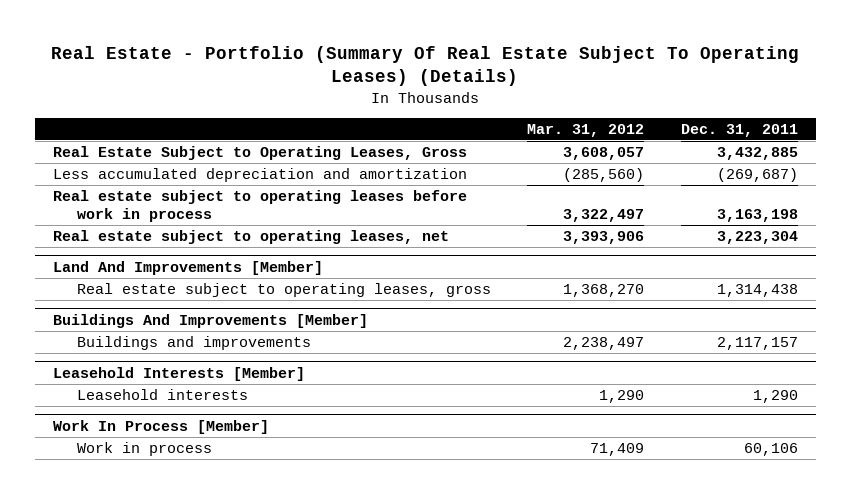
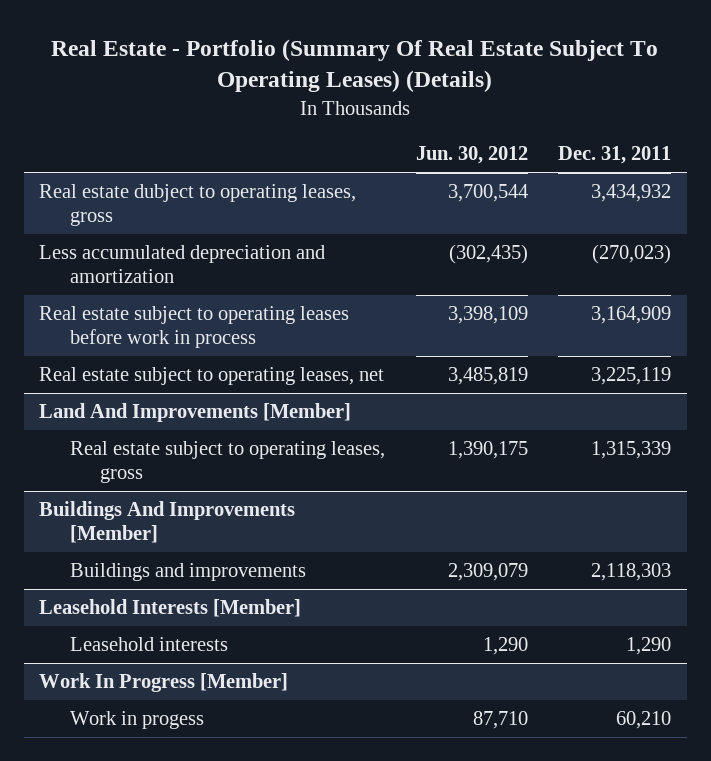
- | Mar. 31, 2012 | Dec. 31, 2011
+ | Jun. 30, 2012 | Dec. 31, 2011
- Real Estate Subject to Operating Leases, Gross | 3,608,057 | 3,432,885
- Less accumulated depreciation and amortization | (285,560) | (269,687)
- Real estate subject to operating leases before work in process | 3,322,497 | 3,163,198
- Real estate subject to operating leases, net | 3,393,906 | 3,223,304
+ Real estate dubject to operating leases, gross | 3,700,544 | 3,434,932
+ Less accumulated depreciation and amortization | (302,435) | (270,023)
+ Real estate subject to operating leases before work in process | 3,398,109 | 3,164,909
+ Real estate subject to operating leases, net | 3,485,819 | 3,225,119
@ Land And Improvements [Member]
- Real estate subject to operating leases, gross | 1,368,270 | 1,314,438
+ Real estate subject to operating leases, gross | 1,390,175 | 1,315,339
@ Buildings And Improvements [Member]
- Buildings and improvements | 2,238,497 | 2,117,157
+ Buildings and improvements | 2,309,079 | 2,118,303
- Work In Process [Member]
- Work in process | 71,409 | 60,106
+ Work In Progress [Member]
+ Work in progess | 87,710 | 60,210

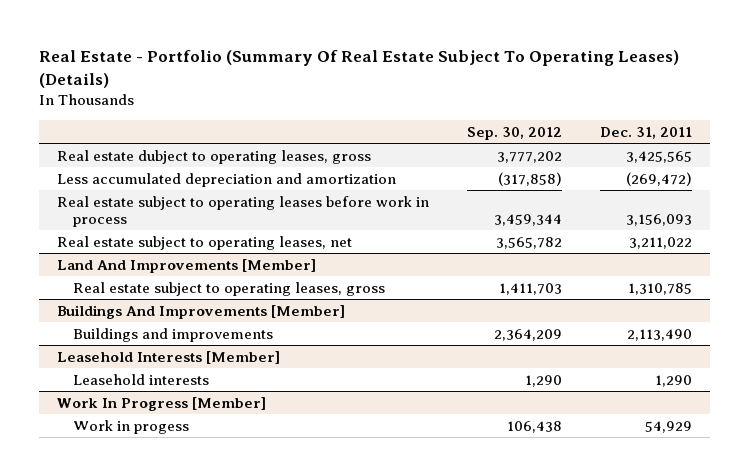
- | Jun. 30, 2012 | Dec. 31, 2011
+ | Sep. 30, 2012 | Dec. 31, 2011
- Real estate dubject to operating leases, gross | 3,700,544 | 3,434,932
- Less accumulated depreciation and amortization | (302,435) | (270,023)
- Real estate subject to operating leases before work in process | 3,398,109 | 3,164,909
- Real estate subject to operating leases, net | 3,485,819 | 3,225,119
+ Real estate dubject to operating leases, gross | 3,777,202 | 3,425,565
+ Less accumulated depreciation and amortization | (317,858) | (269,472)
+ Real estate subject to operating leases before work in process | 3,459,344 | 3,156,093
+ Real estate subject to operating leases, net | 3,565,782 | 3,211,022
@ Land And Improvements [Member]
- Real estate subject to operating leases, gross | 1,390,175 | 1,315,339
+ Real estate subject to operating leases, gross | 1,411,703 | 1,310,785
@ Buildings And Improvements [Member]
- Buildings and improvements | 2,309,079 | 2,118,303
+ Buildings and improvements | 2,364,209 | 2,113,490
@ Work In Progress [Member]
- Work in progess | 87,710 | 60,210
+ Work in progess | 106,438 | 54,929

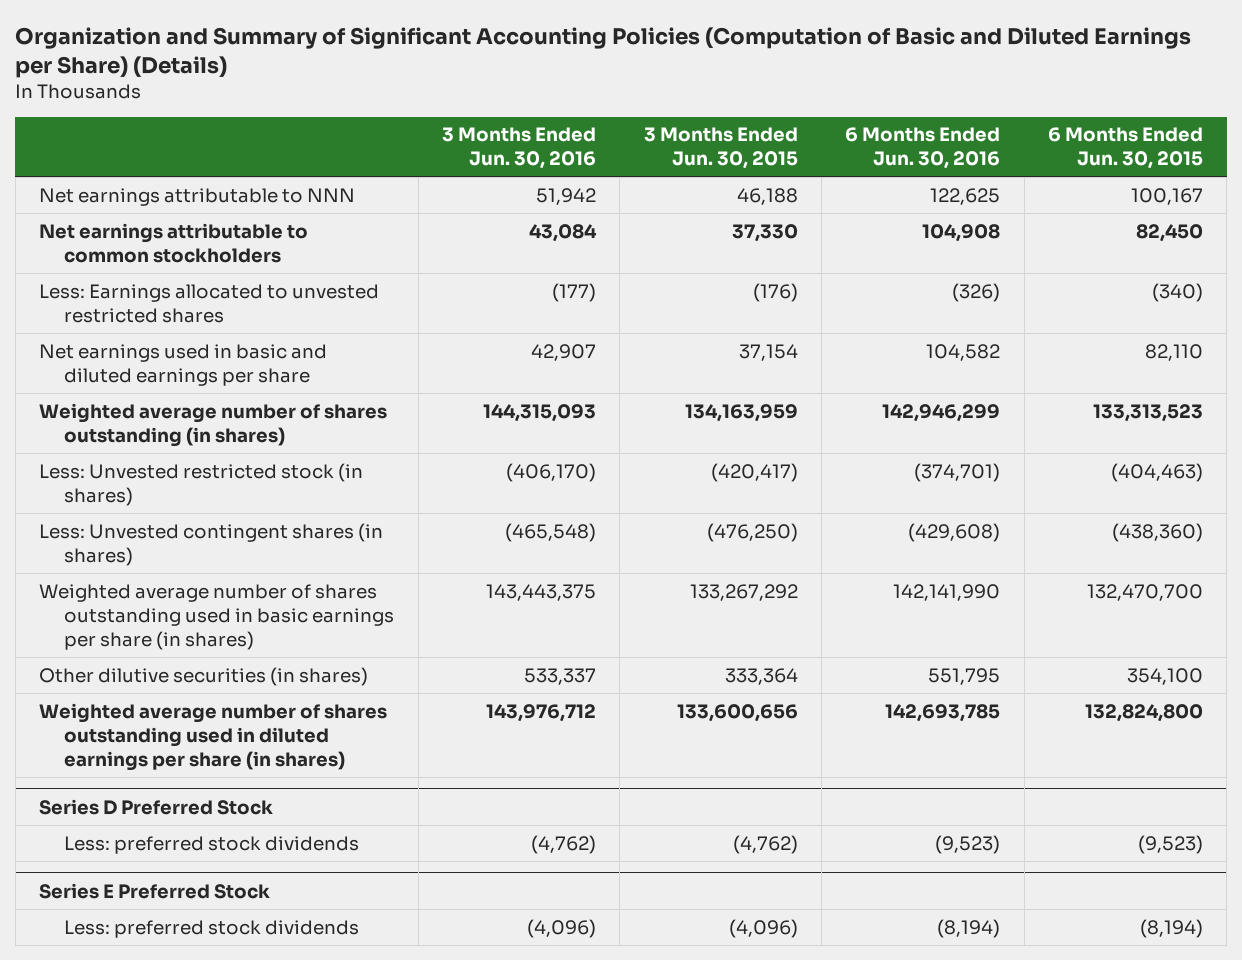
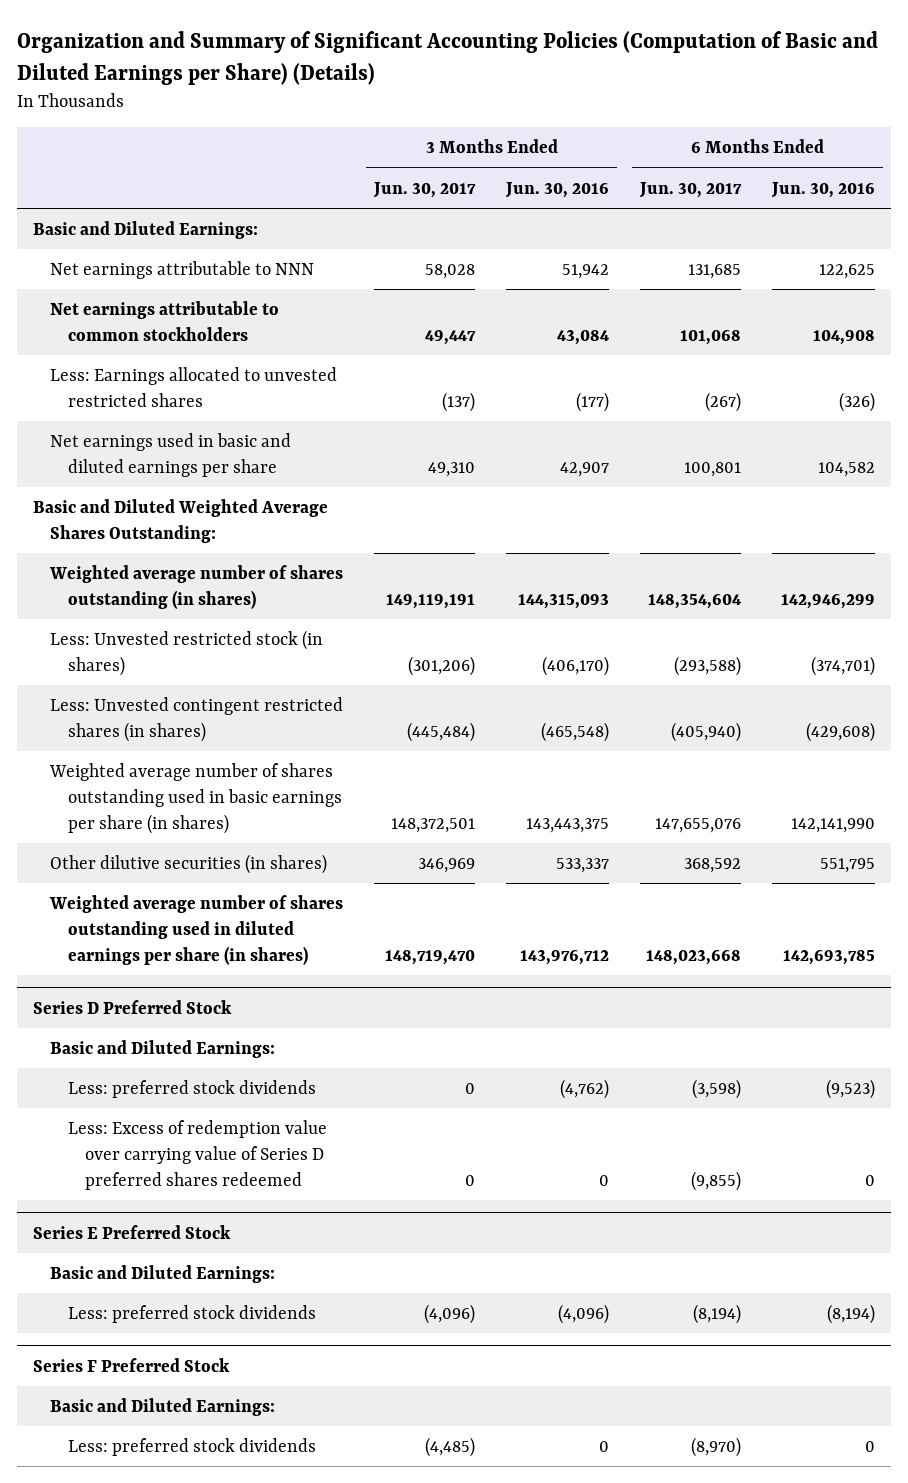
- | 3 Months Ended Jun. 30, 2016 | 3 Months Ended Jun. 30, 2015 | 6 Months Ended Jun. 30, 2016 | 6 Months Ended Jun. 30, 2015
+ | 3 Months Ended Jun. 30, 2017 | 3 Months Ended Jun. 30, 2016 | 6 Months Ended Jun. 30, 2017 | 6 Months Ended Jun. 30, 2016
+ Basic and Diluted Earnings:
+ Basic and Diluted Weighted Average Shares Outstanding:
- Less: Unvested contingent shares (in shares) | (465,548) | (476,250) | (429,608) | (438,360)
+ Less: Unvested contingent restricted shares (in shares) | (445,484) | (465,548) | (405,940) | (429,608)
@ Series D Preferred Stock
+ Basic and Diluted Earnings:
+ Less: Excess of redemption value over carrying value of Series D preferred shares redeemed | 0 | 0 | (9,855) | 0
@ Series E Preferred Stock
+ Basic and Diluted Earnings:
+ Series F Preferred Stock
+ Basic and Diluted Earnings:
+ Less: preferred stock dividends | (4,485) | 0 | (8,970) | 0

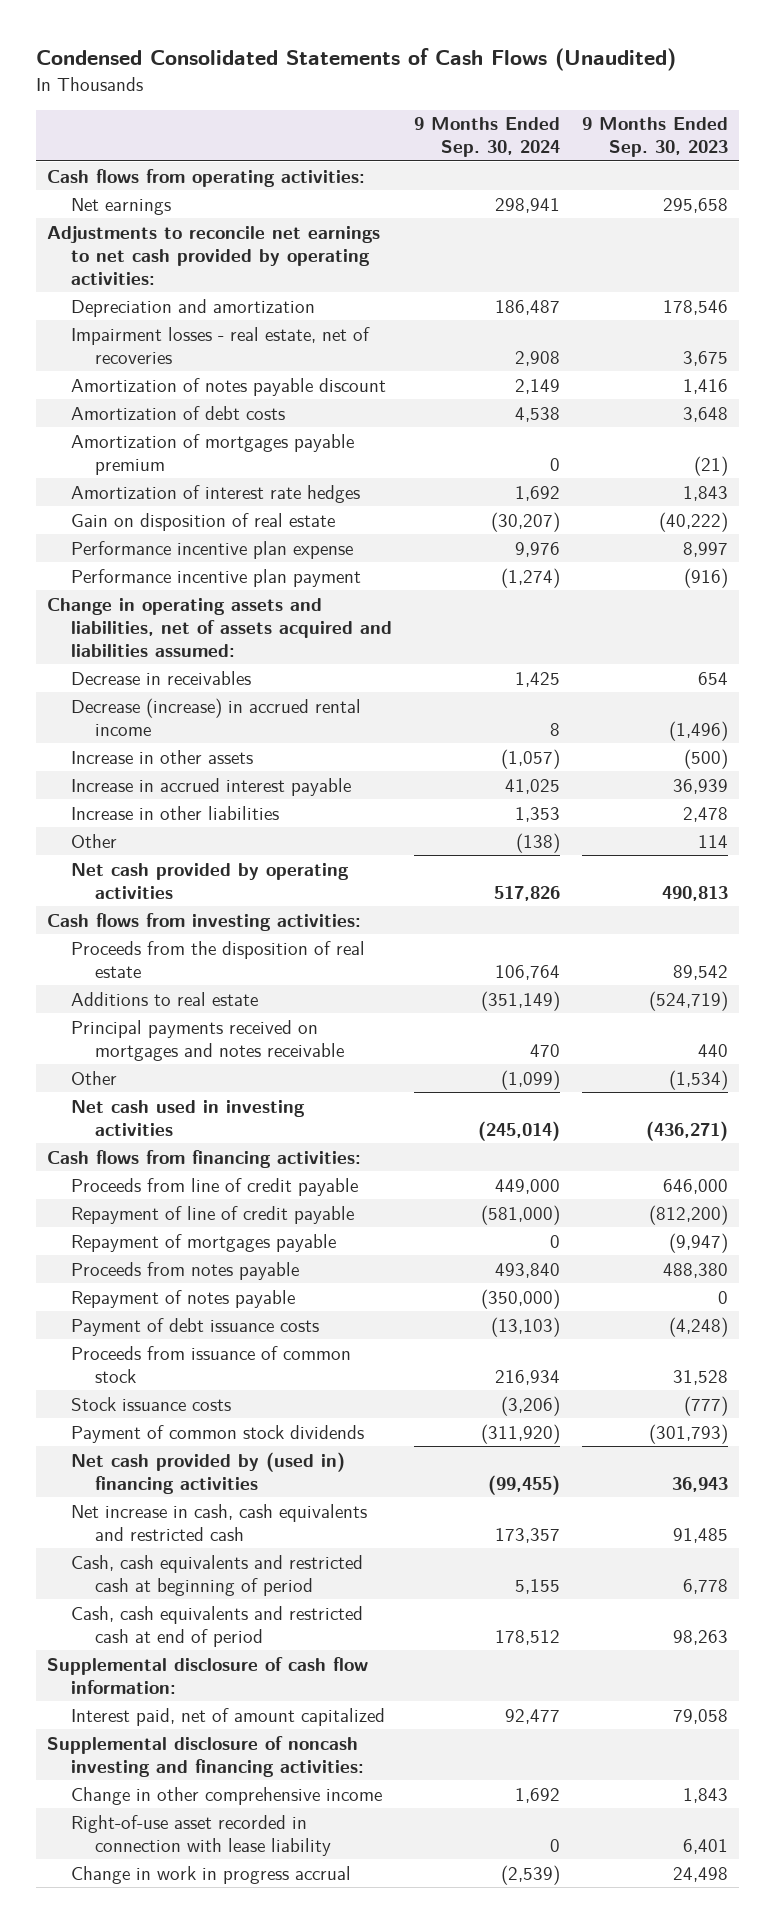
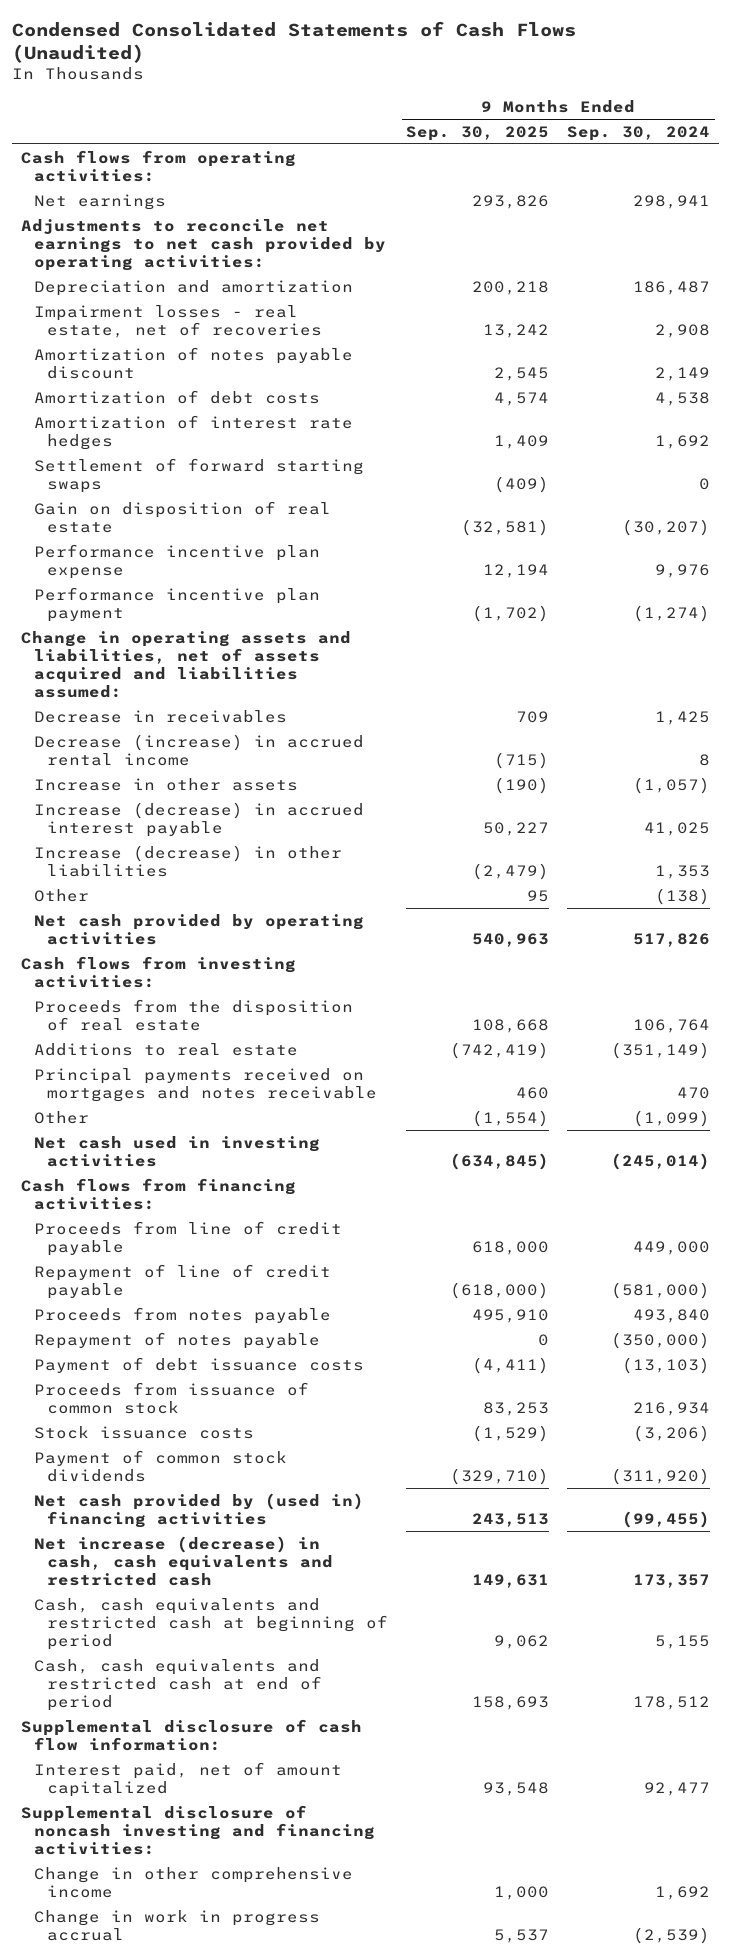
- | 9 Months Ended Sep. 30, 2024 | 9 Months Ended Sep. 30, 2023
+ | 9 Months Ended Sep. 30, 2025 | 9 Months Ended Sep. 30, 2024
- Amortization of mortgages payable premium | 0 | (21)
+ Settlement of forward starting swaps | (409) | 0
- Increase in accrued interest payable | 41,025 | 36,939
- Increase in other liabilities | 1,353 | 2,478
+ Increase (decrease) in accrued interest payable | 50,227 | 41,025
+ Increase (decrease) in other liabilities | (2,479) | 1,353
- Repayment of mortgages payable | 0 | (9,947)
- Net increase in cash, cash equivalents and restricted cash | 173,357 | 91,485
+ Net increase (decrease) in cash, cash equivalents and restricted cash | 149,631 | 173,357
- Right-of-use asset recorded in connection with lease liability | 0 | 6,401

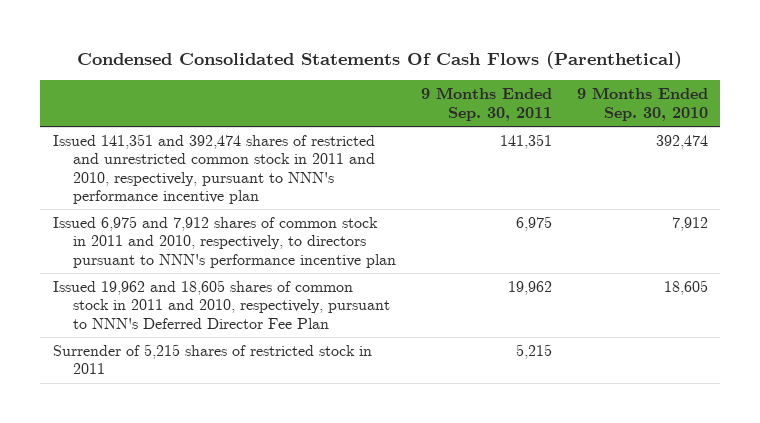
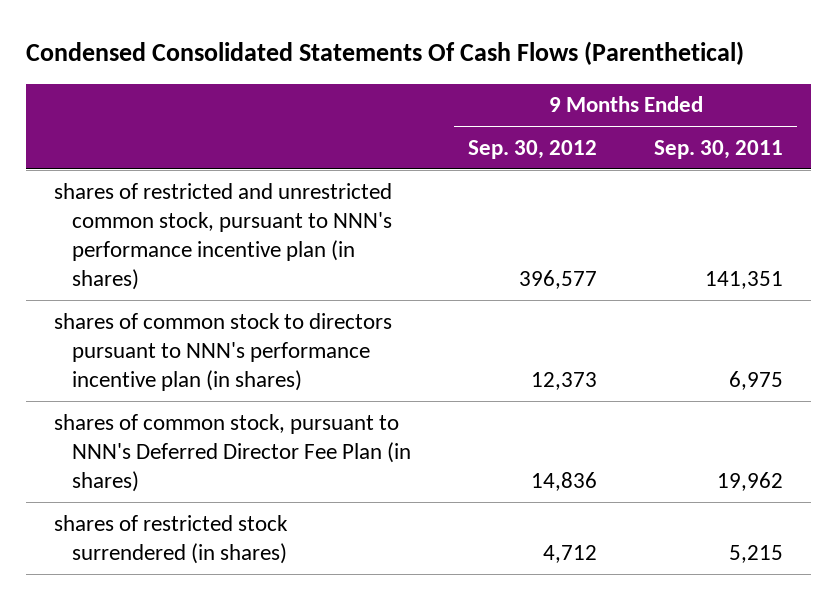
- | 9 Months Ended Sep. 30, 2011 | 9 Months Ended Sep. 30, 2010
+ | 9 Months Ended Sep. 30, 2012 | 9 Months Ended Sep. 30, 2011
- Issued 141,351 and 392,474 shares of restricted and unrestricted common stock in 2011 and 2010, respectively, pursuant to NNN's performance incentive plan | 141,351 | 392,474
- Issued 6,975 and 7,912 shares of common stock in 2011 and 2010, respectively, to directors pursuant to NNN's performance incentive plan | 6,975 | 7,912
- Issued 19,962 and 18,605 shares of common stock in 2011 and 2010, respectively, pursuant to NNN's Deferred Director Fee Plan | 19,962 | 18,605
- Surrender of 5,215 shares of restricted stock in 2011 | 5,215 |
+ shares of restricted and unrestricted common stock, pursuant to NNN's performance incentive plan (in shares) | 396,577 | 141,351
+ shares of common stock to directors pursuant to NNN's performance incentive plan (in shares) | 12,373 | 6,975
+ shares of common stock, pursuant to NNN's Deferred Director Fee Plan (in shares) | 14,836 | 19,962
+ shares of restricted stock surrendered (in shares) | 4,712 | 5,215

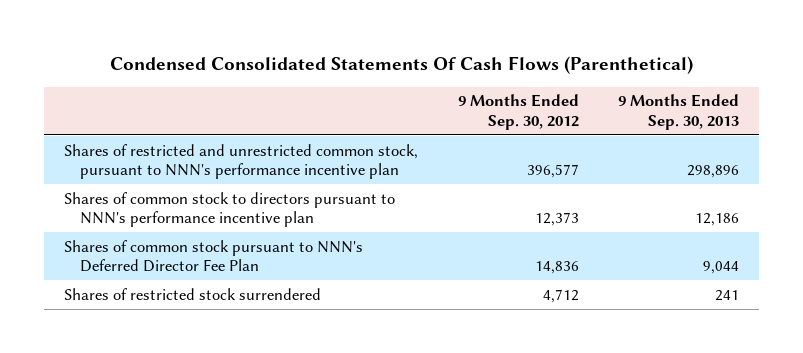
- | 9 Months Ended Sep. 30, 2012 | 9 Months Ended Sep. 30, 2011
+ | 9 Months Ended Sep. 30, 2012 | 9 Months Ended Sep. 30, 2013
- shares of restricted and unrestricted common stock, pursuant to NNN's performance incentive plan (in shares) | 396,577 | 141,351
- shares of common stock to directors pursuant to NNN's performance incentive plan (in shares) | 12,373 | 6,975
- shares of common stock, pursuant to NNN's Deferred Director Fee Plan (in shares) | 14,836 | 19,962
- shares of restricted stock surrendered (in shares) | 4,712 | 5,215
+ Shares of restricted and unrestricted common stock, pursuant to NNN's performance incentive plan | 396,577 | 298,896
+ Shares of common stock to directors pursuant to NNN's performance incentive plan | 12,373 | 12,186
+ Shares of common stock pursuant to NNN's Deferred Director Fee Plan | 14,836 | 9,044
+ Shares of restricted stock surrendered | 4,712 | 241

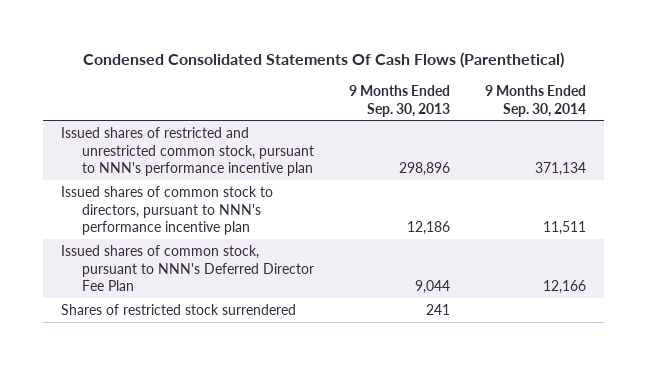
- | 9 Months Ended Sep. 30, 2012 | 9 Months Ended Sep. 30, 2013
+ | 9 Months Ended Sep. 30, 2013 | 9 Months Ended Sep. 30, 2014
- Shares of restricted and unrestricted common stock, pursuant to NNN's performance incentive plan | 396,577 | 298,896
- Shares of common stock to directors pursuant to NNN's performance incentive plan | 12,373 | 12,186
- Shares of common stock pursuant to NNN's Deferred Director Fee Plan | 14,836 | 9,044
+ Issued shares of restricted and unrestricted common stock, pursuant to NNN's performance incentive plan | 298,896 | 371,134
+ Issued shares of common stock to directors, pursuant to NNN's performance incentive plan | 12,186 | 11,511
+ Issued shares of common stock, pursuant to NNN's Deferred Director Fee Plan | 9,044 | 12,166

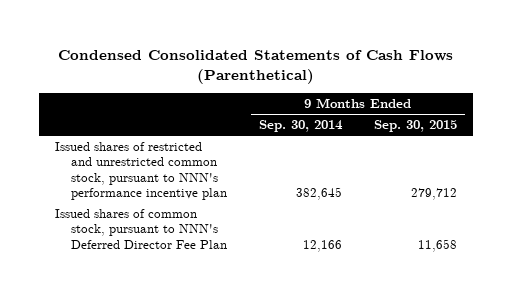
- Condensed Consolidated Statements Of Cash Flows (Parenthetical)
+ Condensed Consolidated Statements of Cash Flows (Parenthetical)
- | 9 Months Ended Sep. 30, 2013 | 9 Months Ended Sep. 30, 2014
+ | 9 Months Ended Sep. 30, 2014 | 9 Months Ended Sep. 30, 2015
- Issued shares of restricted and unrestricted common stock, pursuant to NNN's performance incentive plan | 298,896 | 371,134
- Issued shares of common stock to directors, pursuant to NNN's performance incentive plan | 12,186 | 11,511
+ Issued shares of restricted and unrestricted common stock, pursuant to NNN's performance incentive plan | 382,645 | 279,712
- Shares of restricted stock surrendered | 241 |

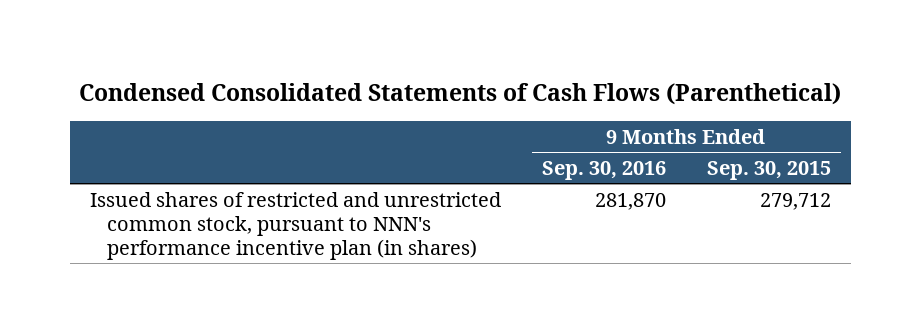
- | 9 Months Ended Sep. 30, 2014 | 9 Months Ended Sep. 30, 2015
+ | 9 Months Ended Sep. 30, 2016 | 9 Months Ended Sep. 30, 2015
- Issued shares of restricted and unrestricted common stock, pursuant to NNN's performance incentive plan | 382,645 | 279,712
- Issued shares of common stock, pursuant to NNN's Deferred Director Fee Plan | 12,166 | 11,658
+ Issued shares of restricted and unrestricted common stock, pursuant to NNN's performance incentive plan (in shares) | 281,870 | 279,712

